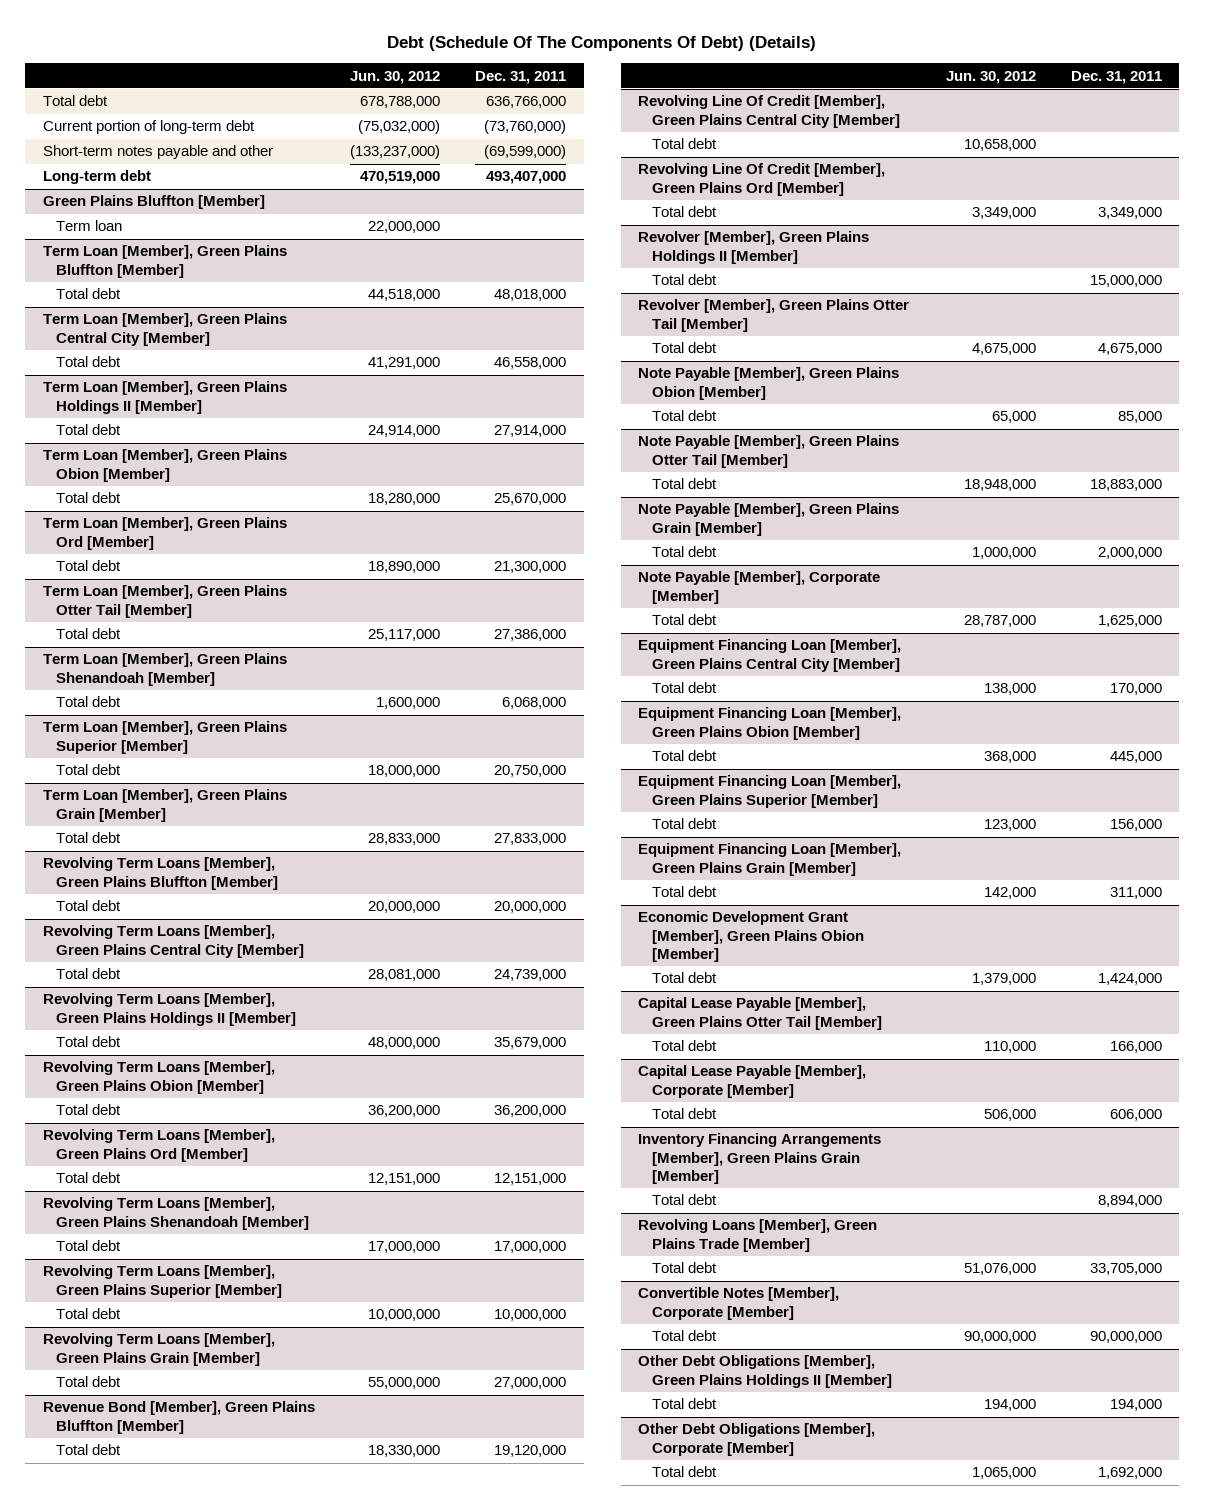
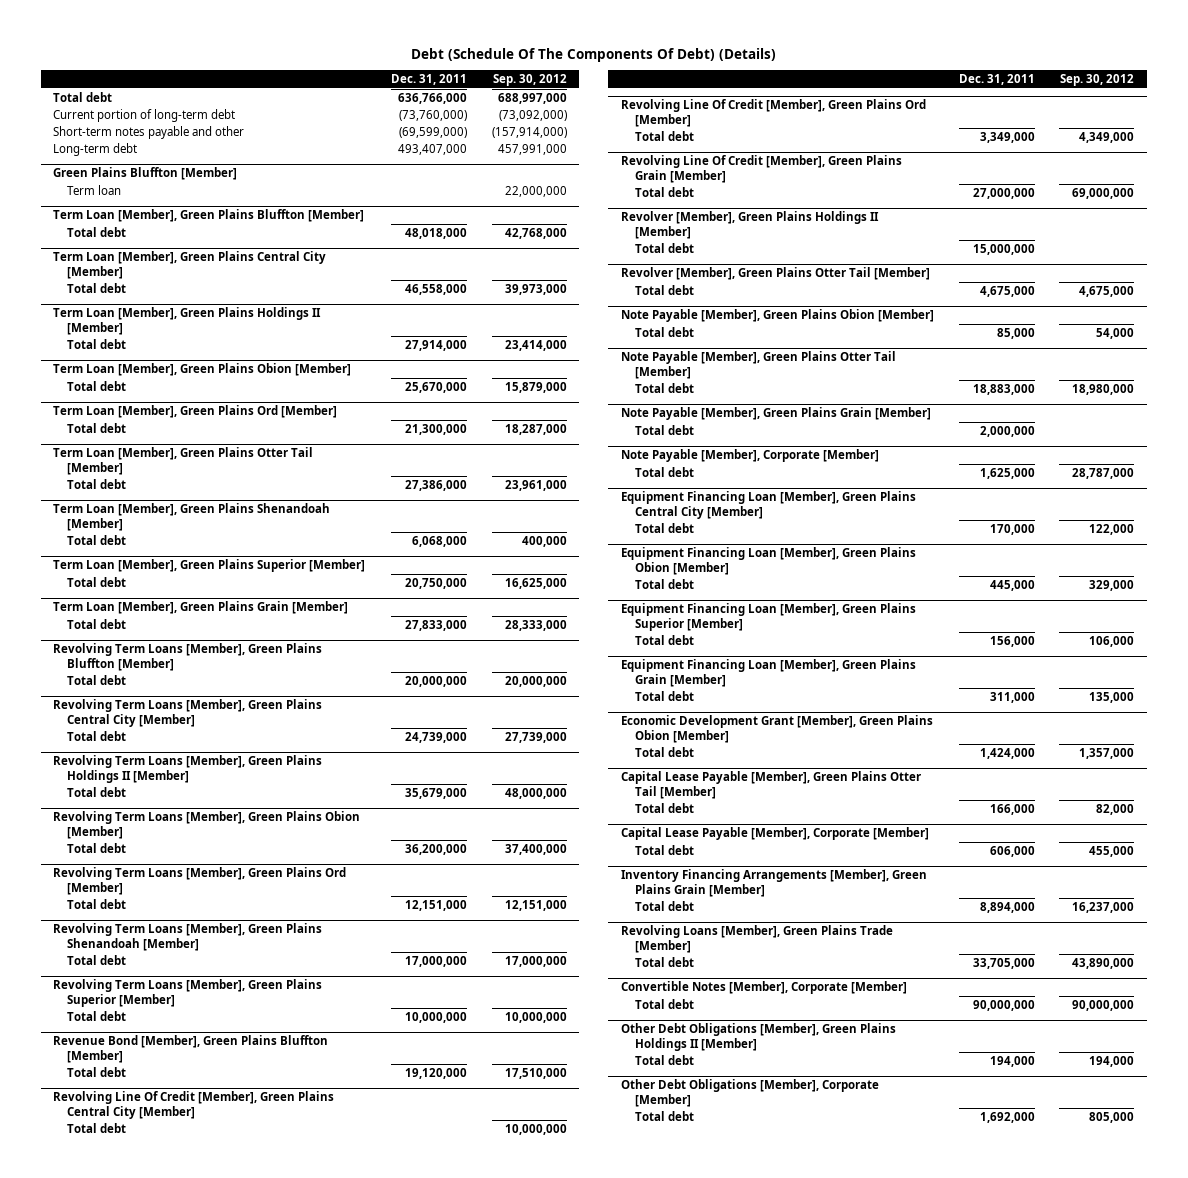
- | Jun. 30, 2012 | Dec. 31, 2011
+ | Dec. 31, 2011 | Sep. 30, 2012
- Revolving Term Loans [Member], Green Plains Grain [Member]
- Total debt | 55,000,000 | 27,000,000
+ Revolving Line Of Credit [Member], Green Plains Grain [Member]
+ Total debt | 27,000,000 | 69,000,000

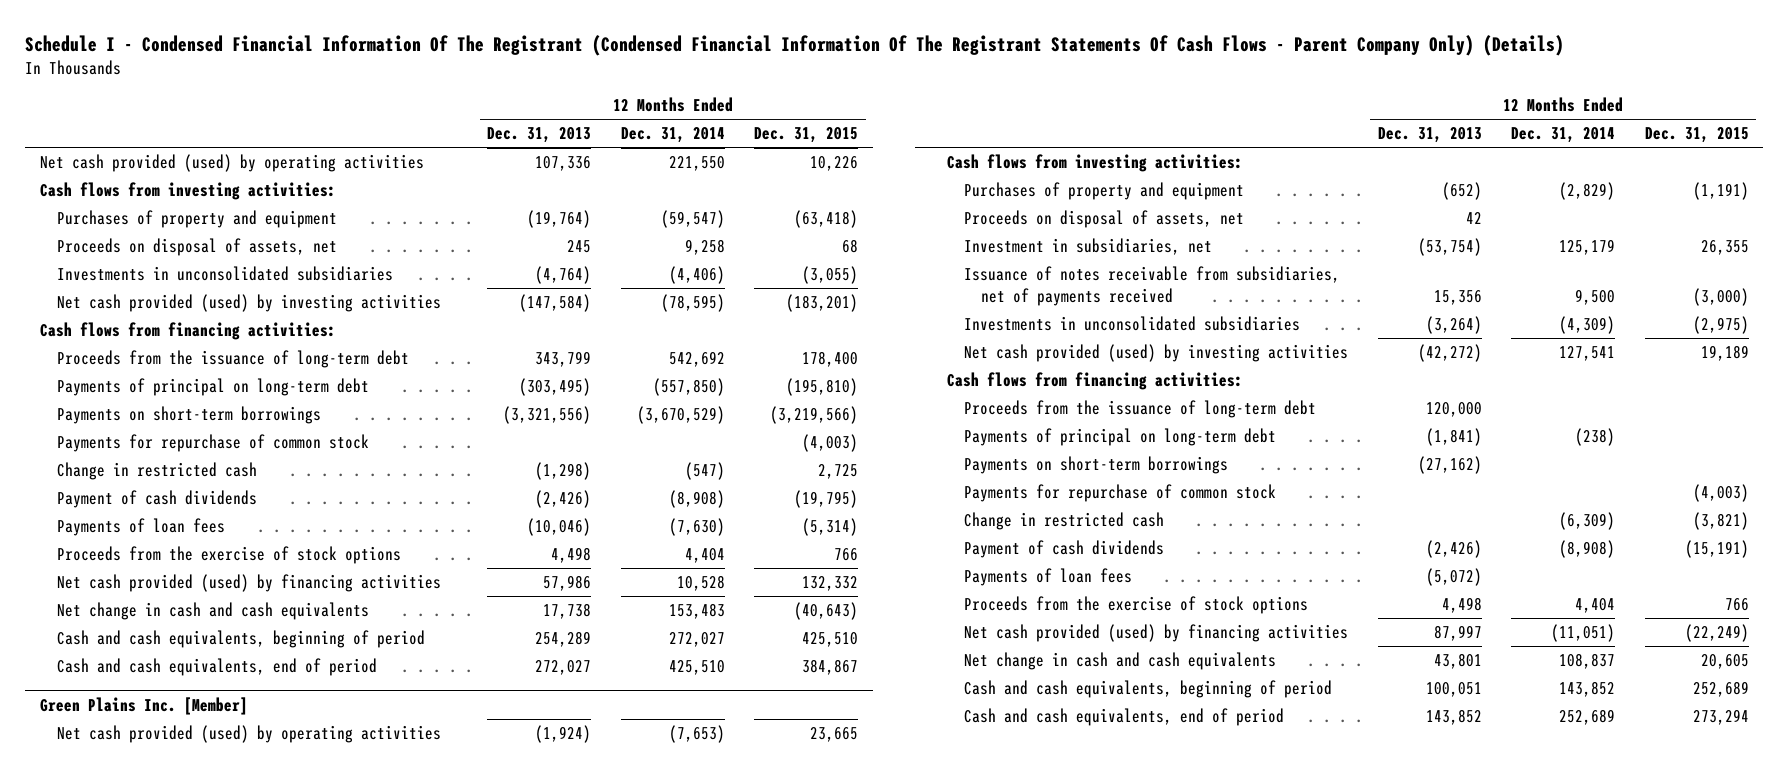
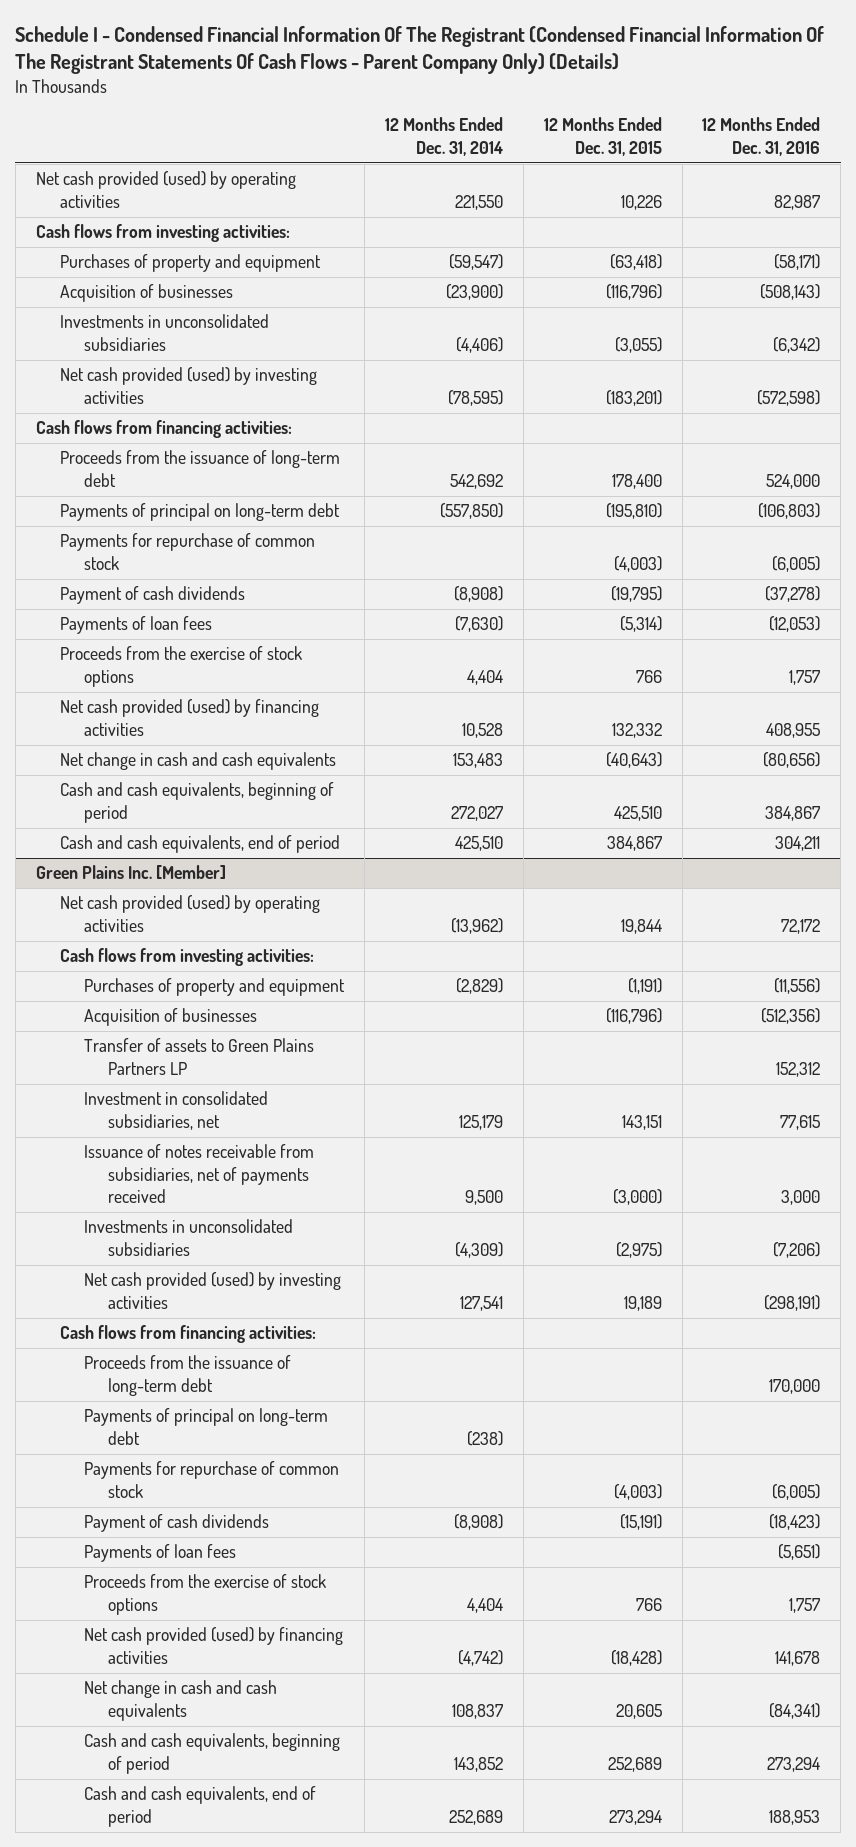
- | 12 Months Ended Dec. 31, 2013 | 12 Months Ended Dec. 31, 2014 | 12 Months Ended Dec. 31, 2015
+ | 12 Months Ended Dec. 31, 2014 | 12 Months Ended Dec. 31, 2015 | 12 Months Ended Dec. 31, 2016
- Proceeds on disposal of assets, net | 245 | 9,258 | 68
+ Acquisition of businesses | (23,900) | (116,796) | (508,143)
- Payments on short-term borrowings | (3,321,556) | (3,670,529) | (3,219,566)
- Change in restricted cash | (1,298) | (547) | 2,725
@ Green Plains Inc. [Member]
- Net cash provided (used) by operating activities | (1,924) | (7,653) | 23,665
+ Net cash provided (used) by operating activities | (13,962) | 19,844 | 72,172
- Proceeds on disposal of assets, net | 42 | |
- Investment in subsidiaries, net | (53,754) | 125,179 | 26,355
+ Acquisition of businesses | | (116,796) | (512,356)
+ Transfer of assets to Green Plains Partners LP | | | 152,312
+ Investment in consolidated subsidiaries, net | 125,179 | 143,151 | 77,615
- Payments on short-term borrowings | (27,162) | |
- Change in restricted cash | | (6,309) | (3,821)
- Net cash provided (used) by financing activities | 87,997 | (11,051) | (22,249)
+ Net cash provided (used) by financing activities | (4,742) | (18,428) | 141,678

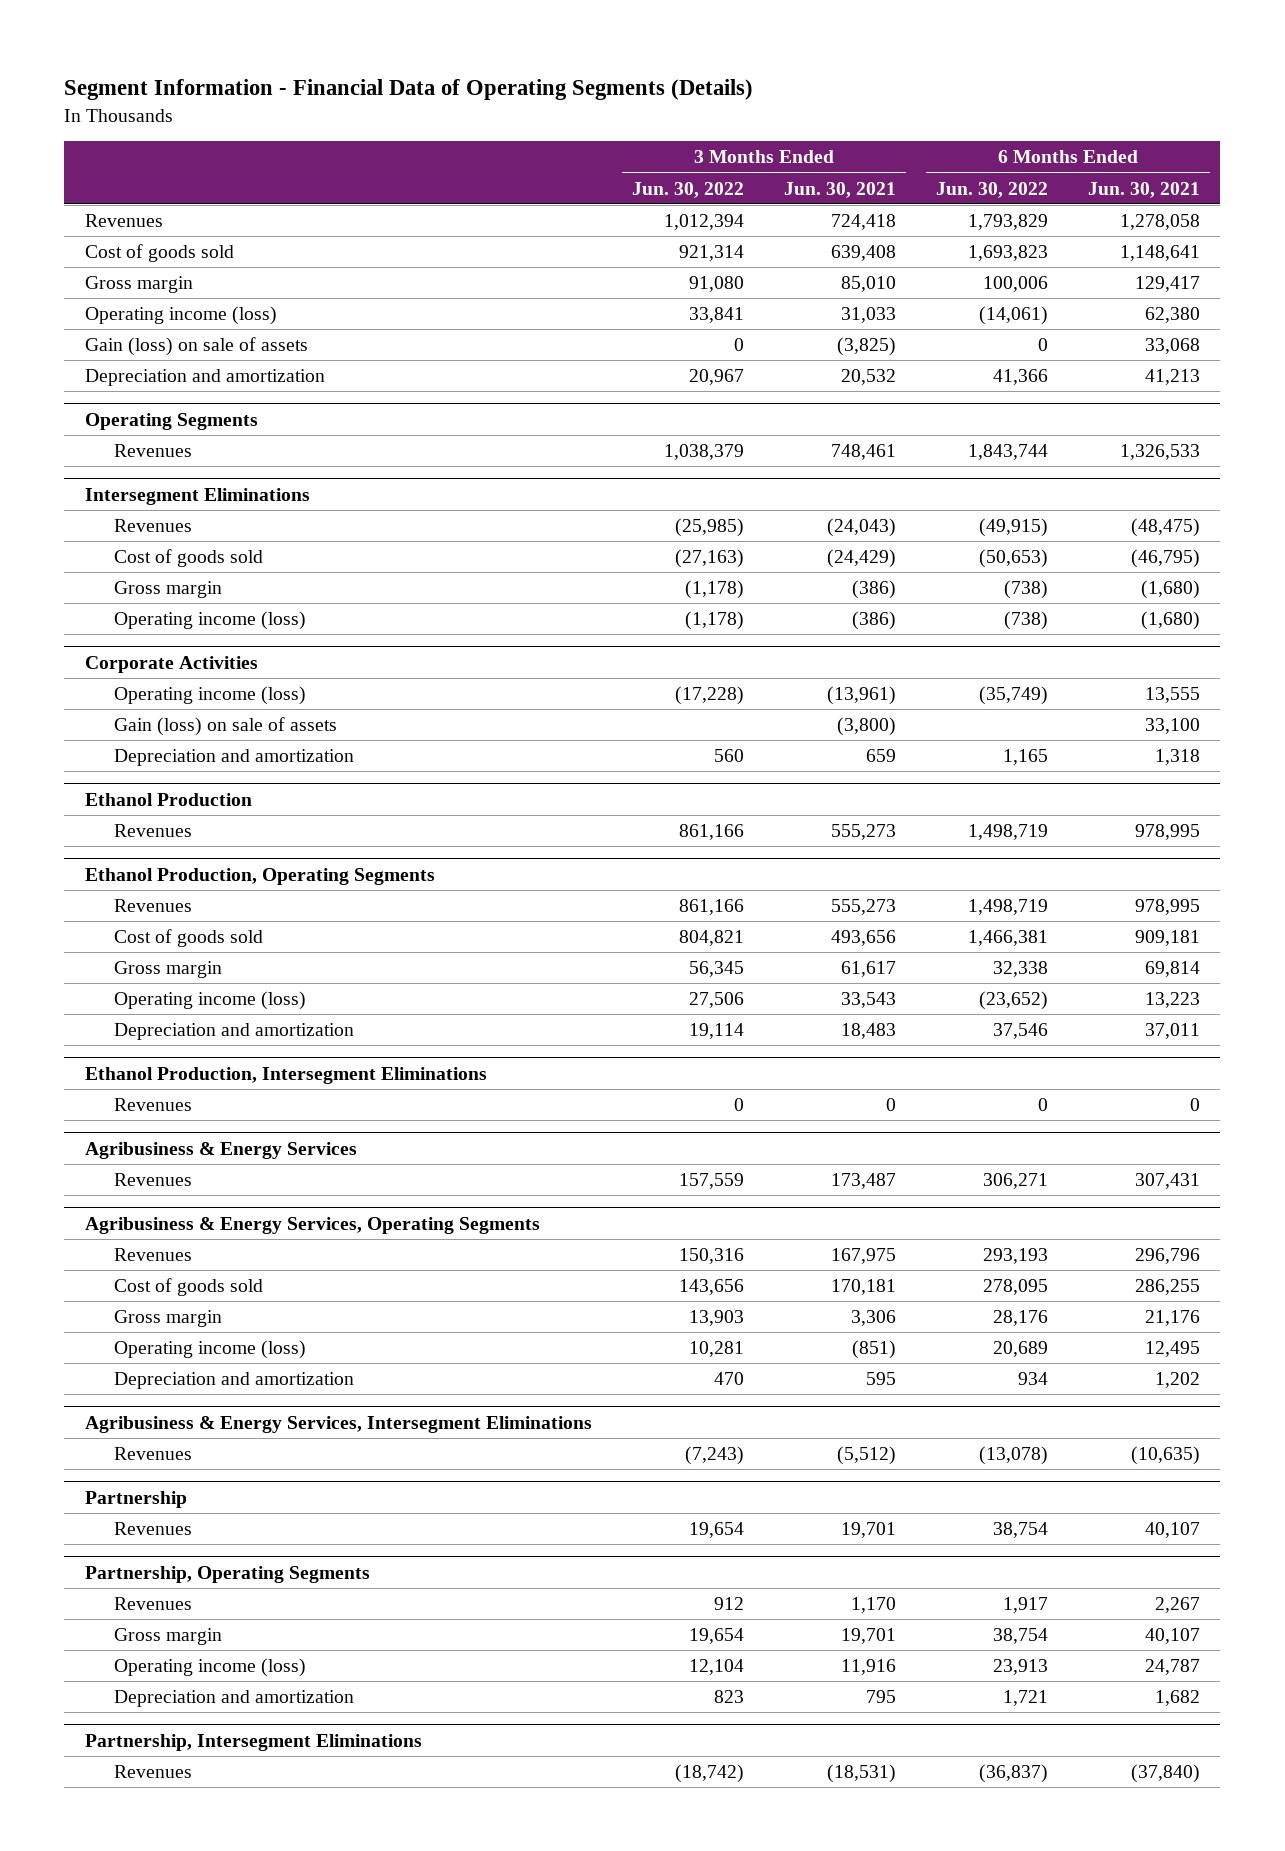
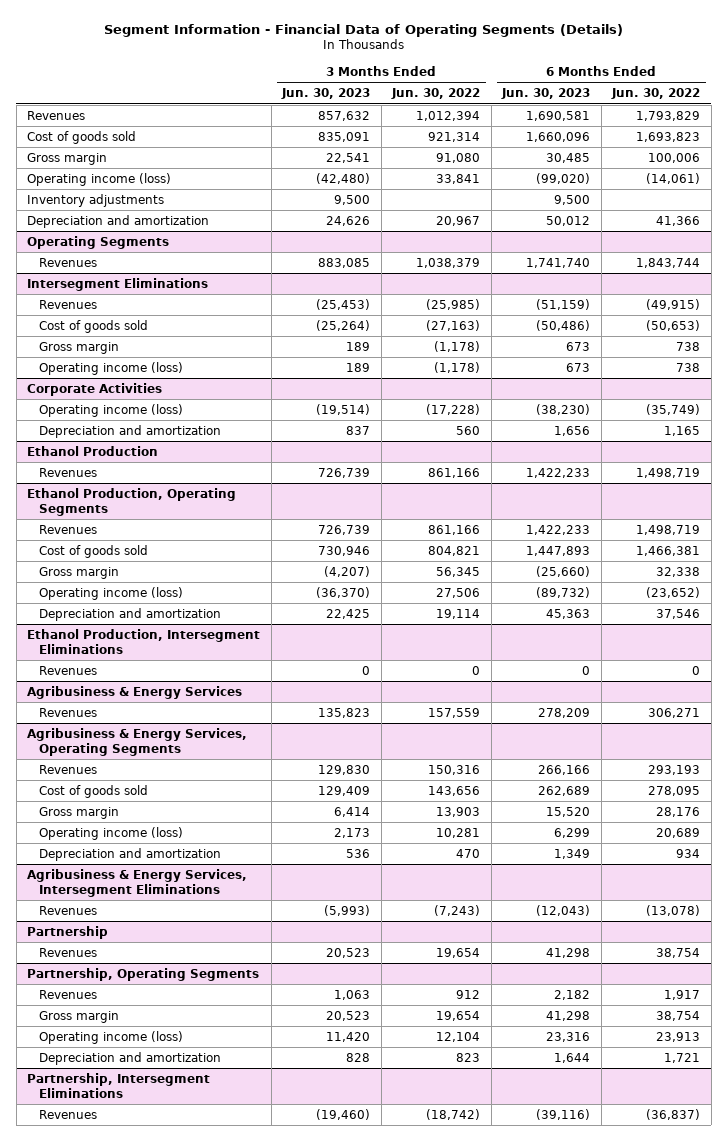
- | 3 Months Ended Jun. 30, 2022 | 3 Months Ended Jun. 30, 2021 | 6 Months Ended Jun. 30, 2022 | 6 Months Ended Jun. 30, 2021
+ | 3 Months Ended Jun. 30, 2023 | 3 Months Ended Jun. 30, 2022 | 6 Months Ended Jun. 30, 2023 | 6 Months Ended Jun. 30, 2022
- Gain (loss) on sale of assets | 0 | (3,825) | 0 | 33,068
+ Inventory adjustments | 9,500 | | 9,500 |
@ Intersegment Eliminations
- Gross margin | (1,178) | (386) | (738) | (1,680)
- Operating income (loss) | (1,178) | (386) | (738) | (1,680)
+ Gross margin | 189 | (1,178) | 673 | 738
+ Operating income (loss) | 189 | (1,178) | 673 | 738
@ Corporate Activities
- Gain (loss) on sale of assets | | (3,800) | | 33,100

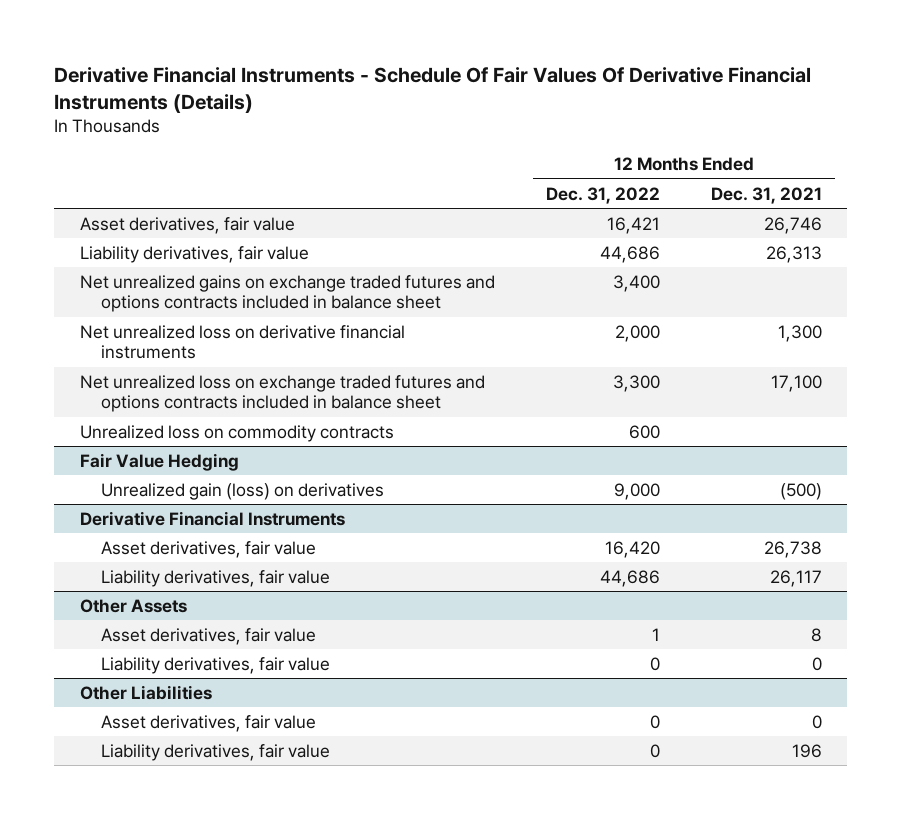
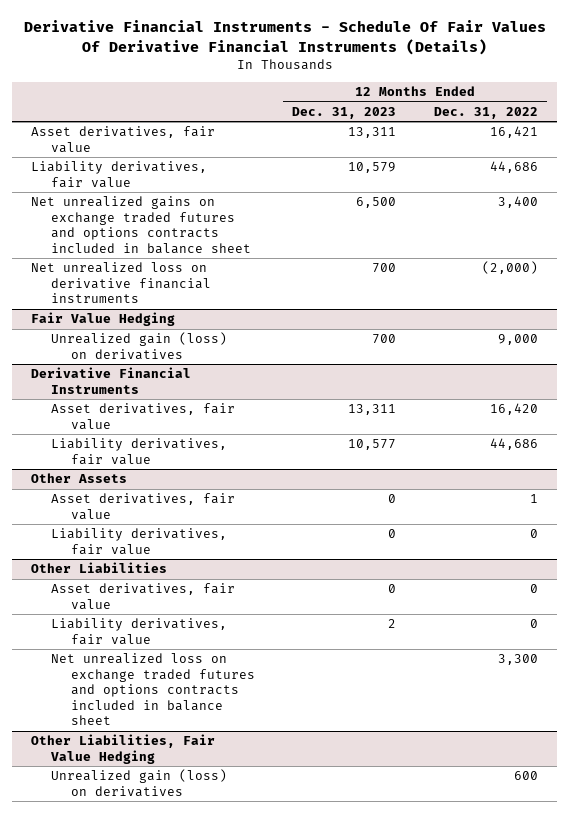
- | 12 Months Ended Dec. 31, 2022 | 12 Months Ended Dec. 31, 2021
+ | 12 Months Ended Dec. 31, 2023 | 12 Months Ended Dec. 31, 2022
- Net unrealized loss on derivative financial instruments | 2,000 | 1,300
- Net unrealized loss on exchange traded futures and options contracts included in balance sheet | 3,300 | 17,100
- Unrealized loss on commodity contracts | 600 |
+ Net unrealized loss on derivative financial instruments | 700 | (2,000)
@ Other Liabilities
+ Net unrealized loss on exchange traded futures and options contracts included in balance sheet | | 3,300
+ Other Liabilities, Fair Value Hedging
+ Unrealized gain (loss) on derivatives | | 600

